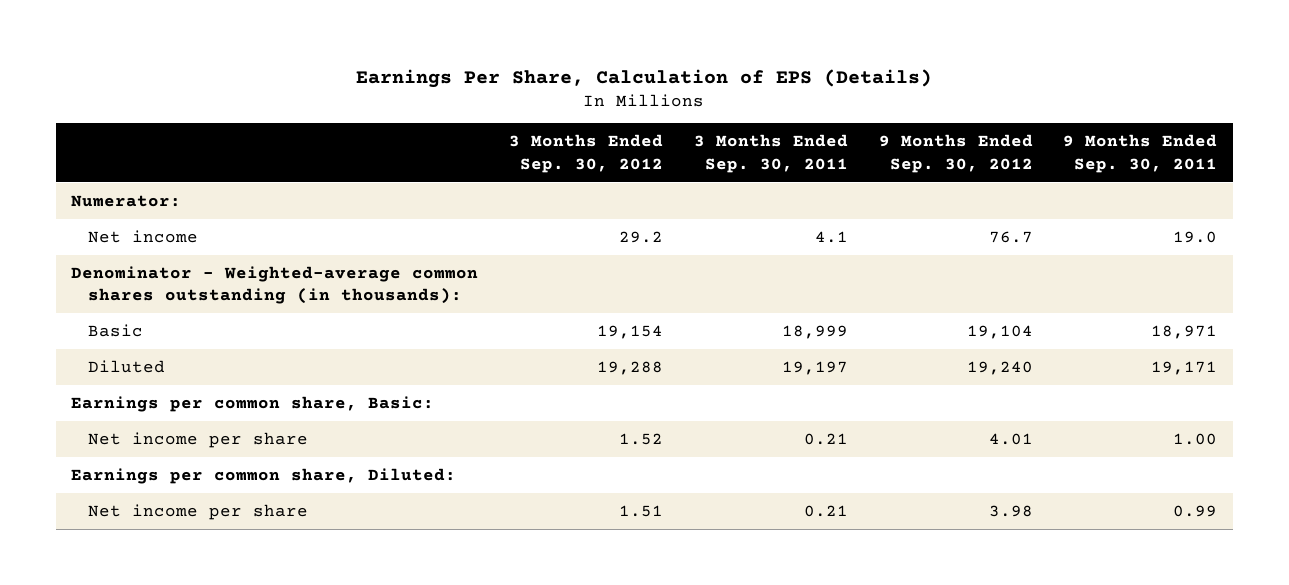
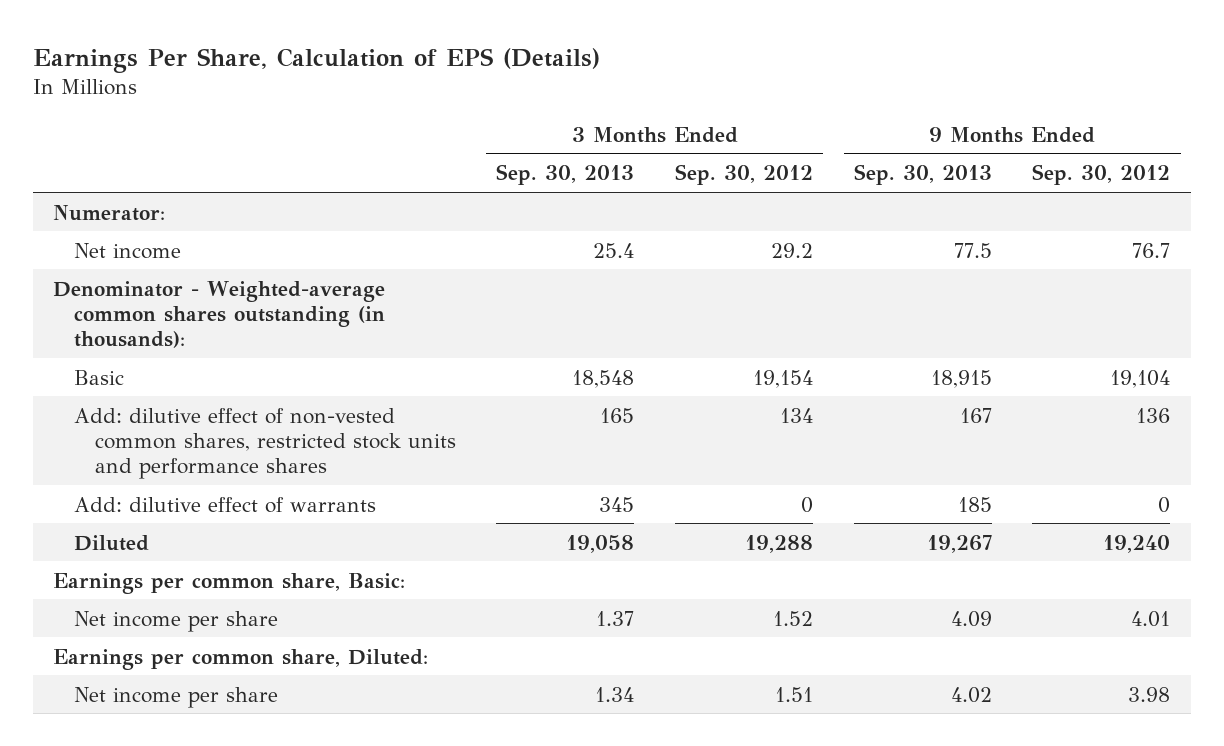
- | 3 Months Ended Sep. 30, 2012 | 3 Months Ended Sep. 30, 2011 | 9 Months Ended Sep. 30, 2012 | 9 Months Ended Sep. 30, 2011
+ | 3 Months Ended Sep. 30, 2013 | 3 Months Ended Sep. 30, 2012 | 9 Months Ended Sep. 30, 2013 | 9 Months Ended Sep. 30, 2012
+ Add: dilutive effect of non-vested common shares, restricted stock units and performance shares | 165 | 134 | 167 | 136
+ Add: dilutive effect of warrants | 345 | 0 | 185 | 0

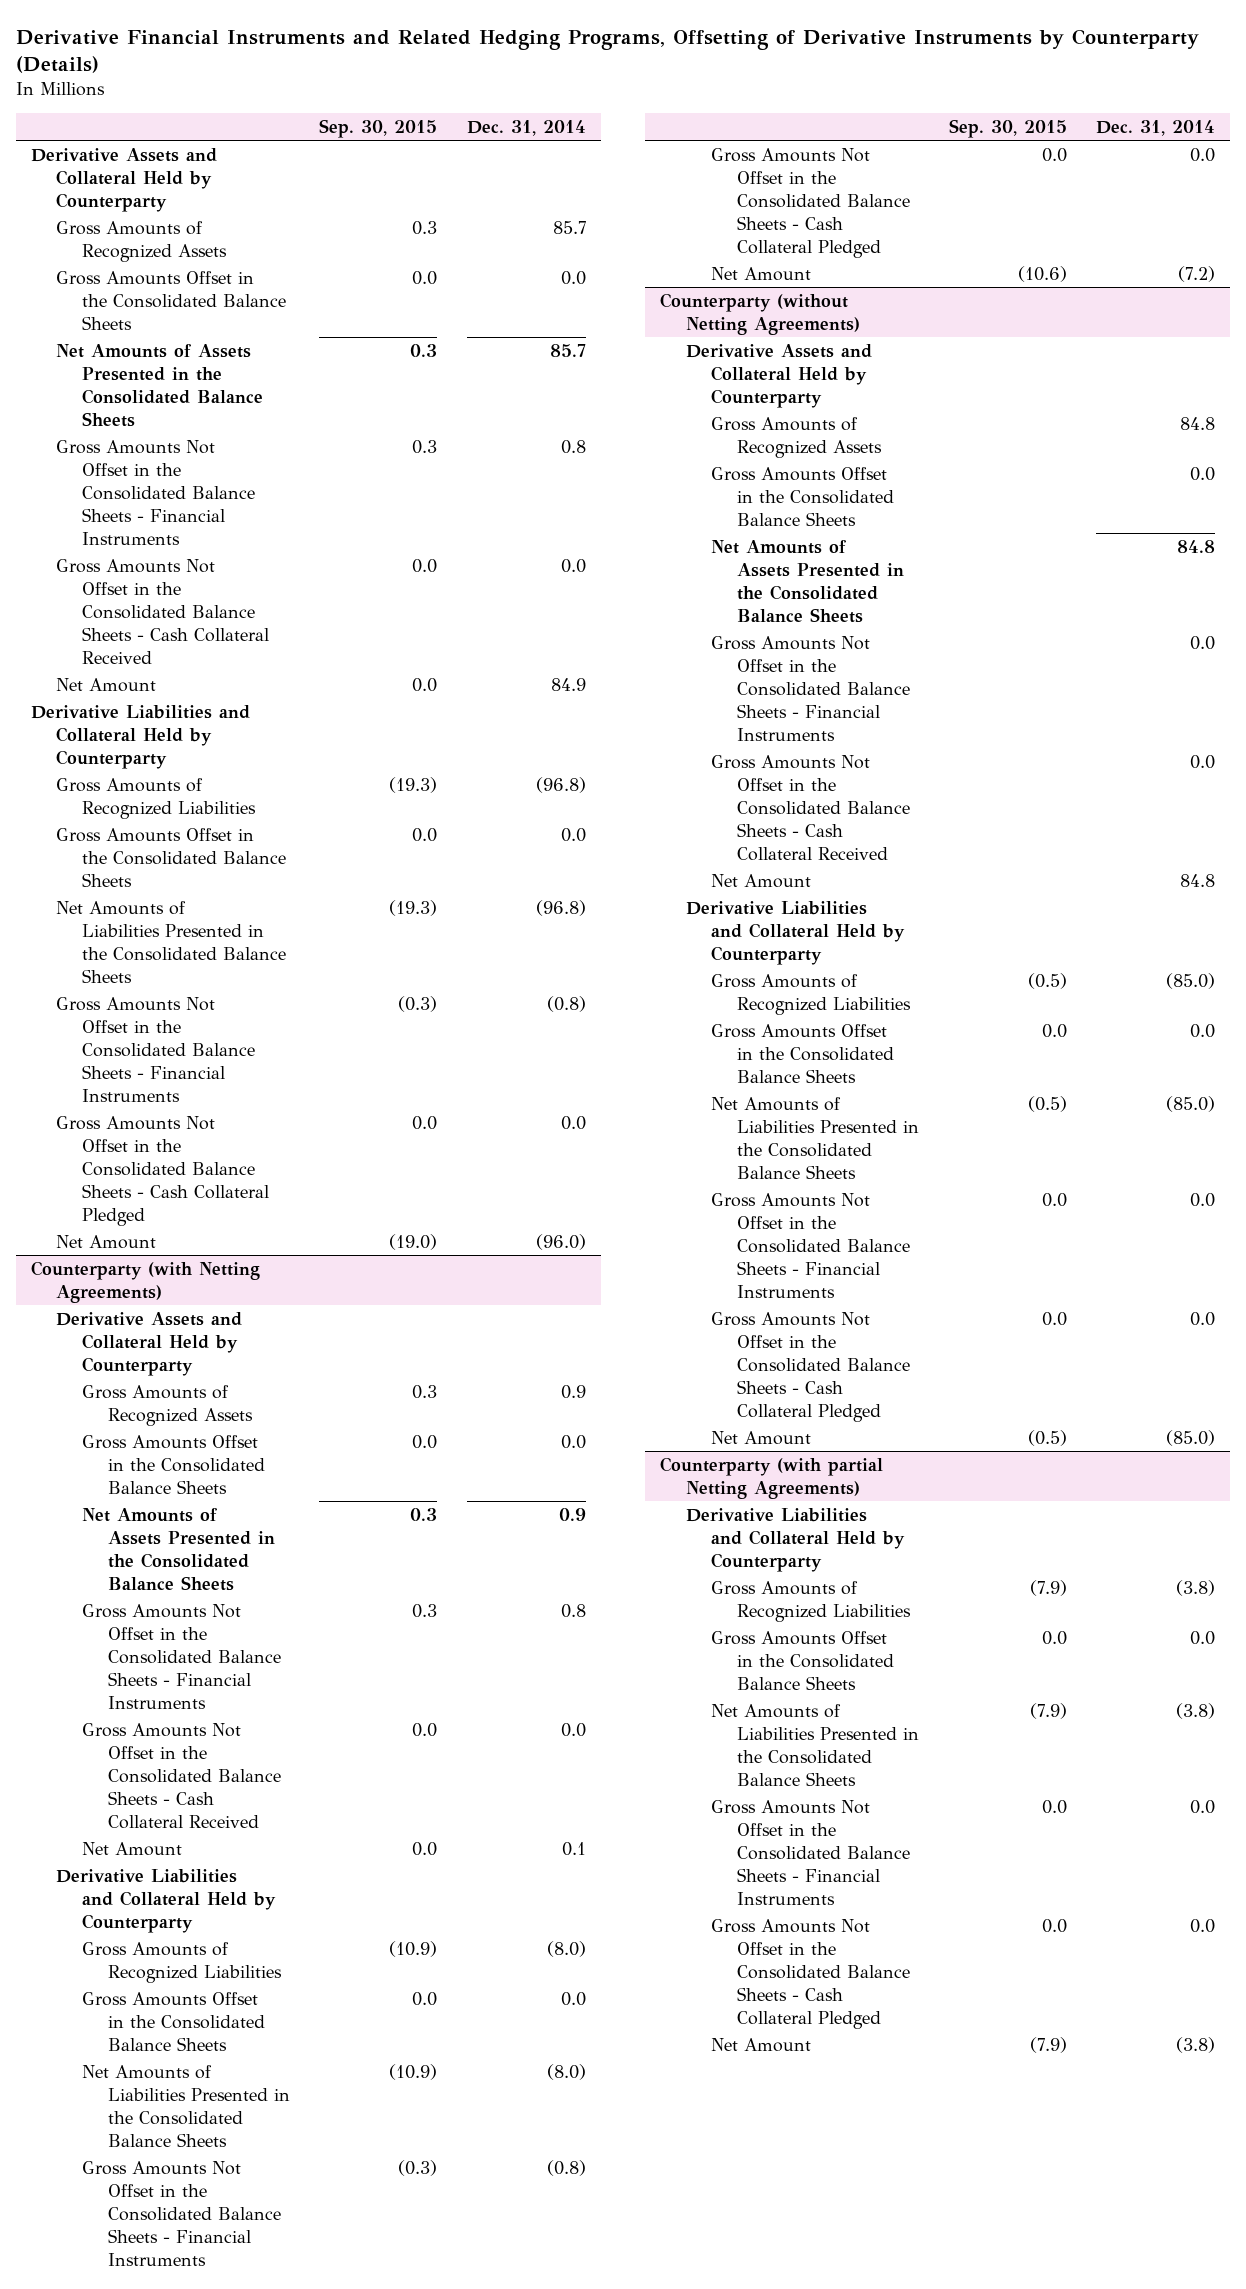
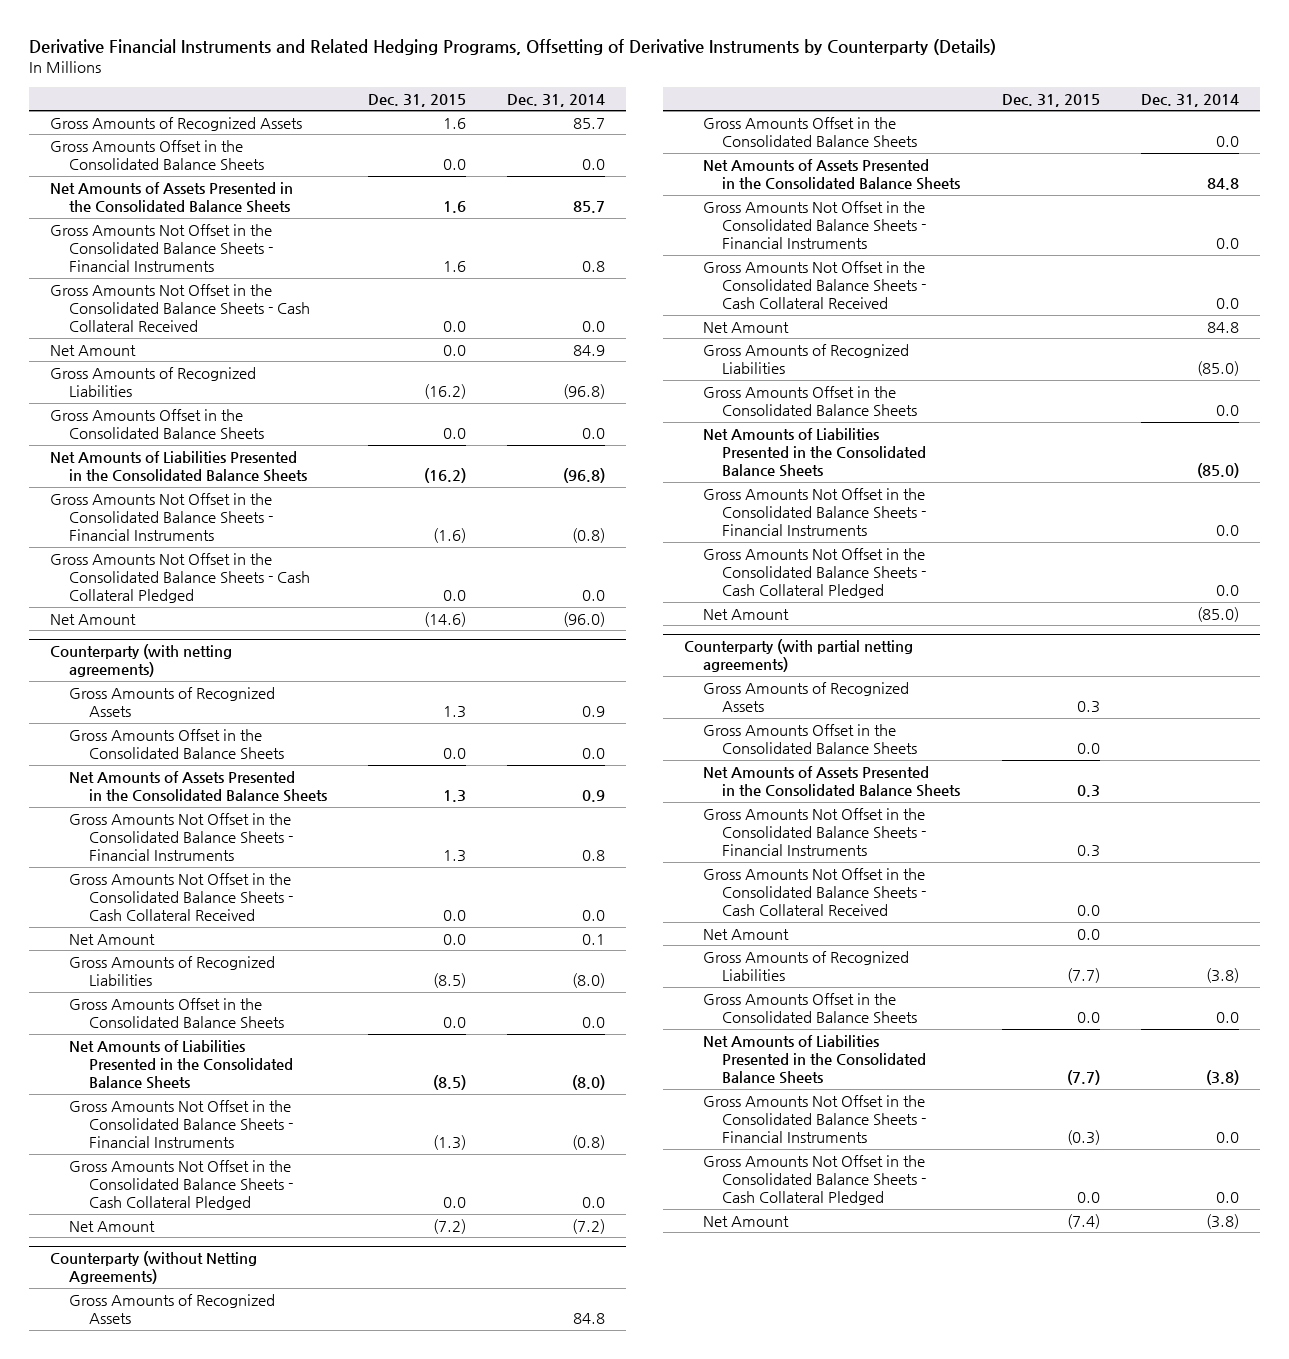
- | Sep. 30, 2015 | Dec. 31, 2014
+ | Dec. 31, 2015 | Dec. 31, 2014
- Derivative Assets and Collateral Held by Counterparty
- Derivative Liabilities and Collateral Held by Counterparty
- Counterparty (with Netting Agreements)
- Derivative Assets and Collateral Held by Counterparty
+ Counterparty (with netting agreements)
- Derivative Liabilities and Collateral Held by Counterparty
@ Counterparty (without Netting Agreements)
- Derivative Assets and Collateral Held by Counterparty
- Derivative Liabilities and Collateral Held by Counterparty
- Counterparty (with partial Netting Agreements)
- Derivative Liabilities and Collateral Held by Counterparty
+ Counterparty (with partial netting agreements)
+ Gross Amounts of Recognized Assets | 0.3 |
+ Gross Amounts Offset in the Consolidated Balance Sheets | 0.0 |
+ Net Amounts of Assets Presented in the Consolidated Balance Sheets | 0.3 |
+ Gross Amounts Not Offset in the Consolidated Balance Sheets - Financial Instruments | 0.3 |
+ Gross Amounts Not Offset in the Consolidated Balance Sheets - Cash Collateral Received | 0.0 |
+ Net Amount | 0.0 |

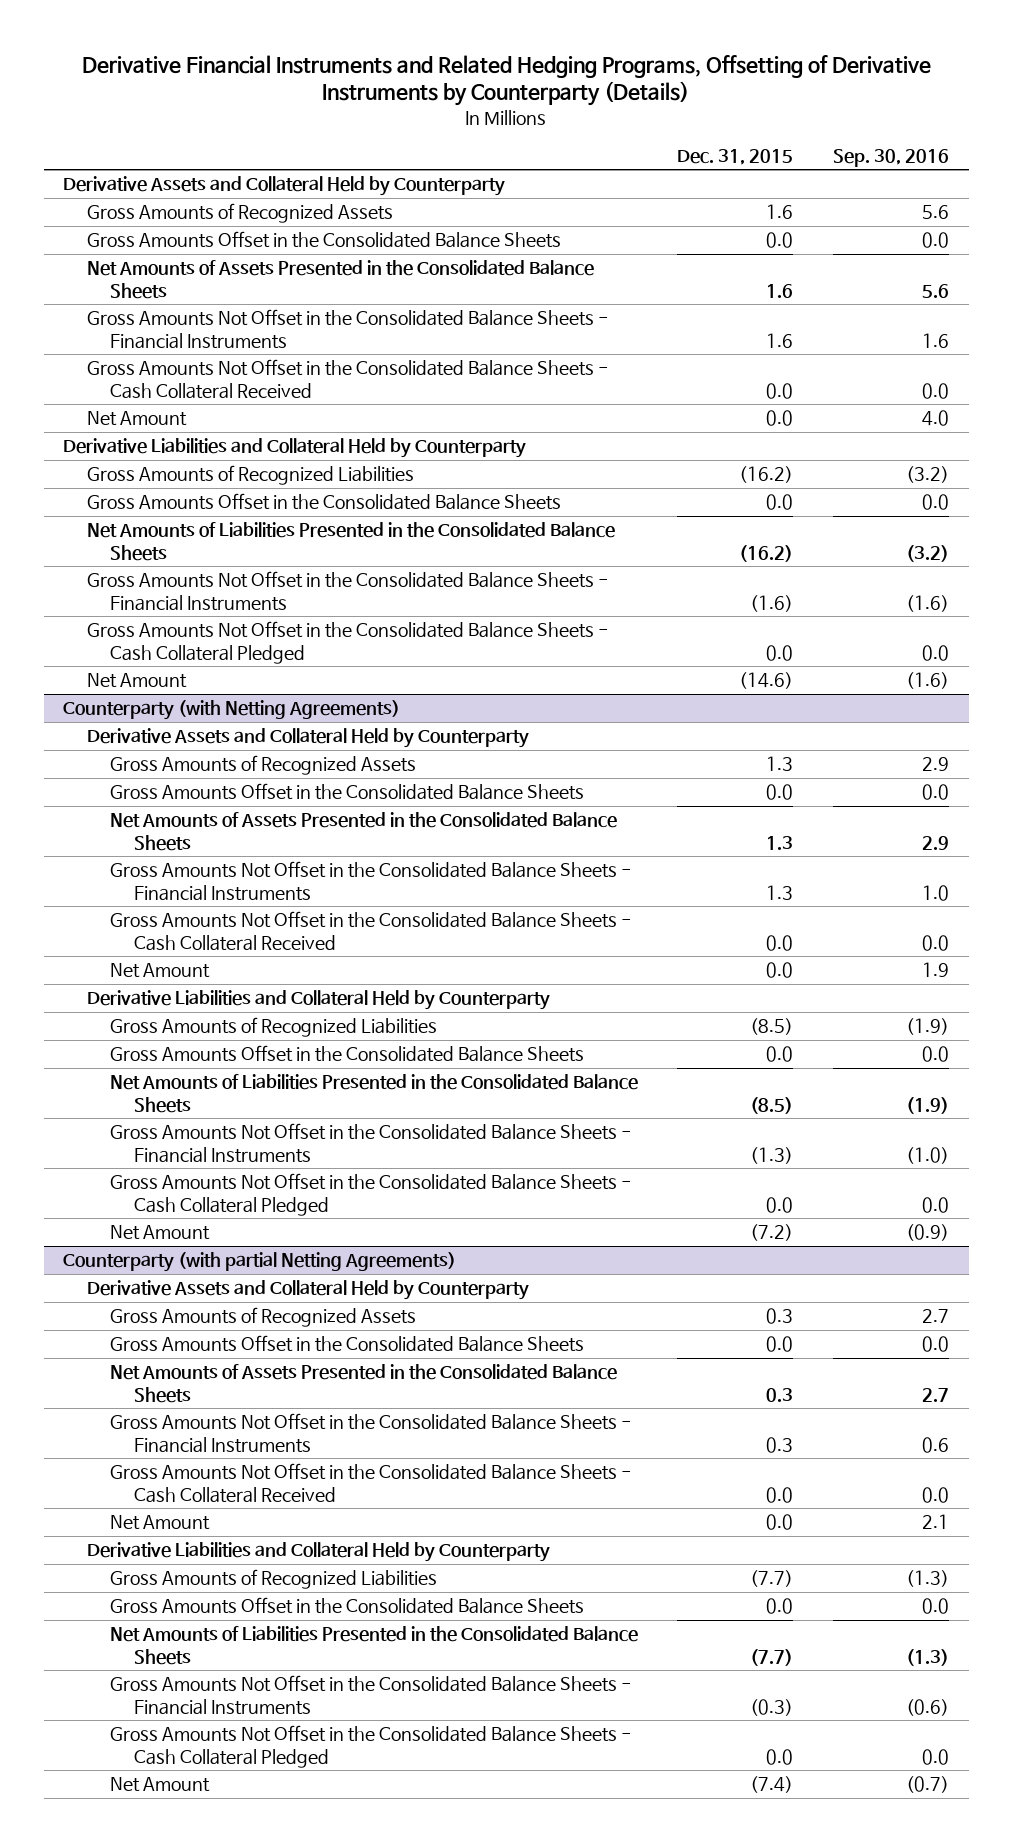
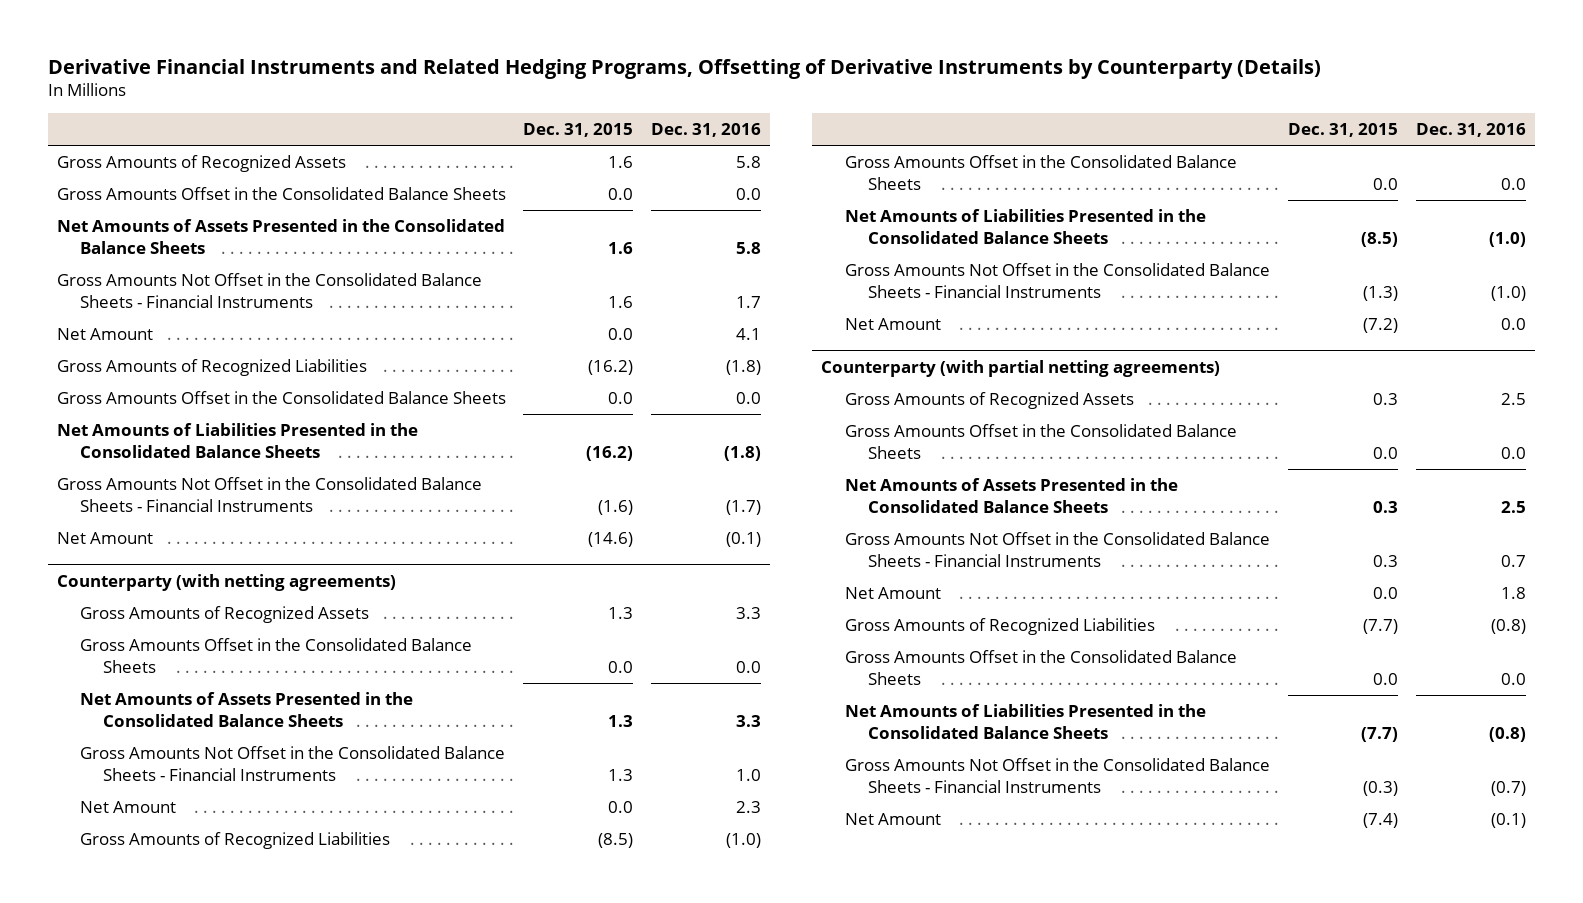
- | Dec. 31, 2015 | Sep. 30, 2016
+ | Dec. 31, 2015 | Dec. 31, 2016
- Derivative Assets and Collateral Held by Counterparty
- Gross Amounts Not Offset in the Consolidated Balance Sheets - Cash Collateral Received | 0.0 | 0.0
- Derivative Liabilities and Collateral Held by Counterparty
- Gross Amounts Not Offset in the Consolidated Balance Sheets - Cash Collateral Pledged | 0.0 | 0.0
- Counterparty (with Netting Agreements)
- Derivative Assets and Collateral Held by Counterparty
+ Counterparty (with netting agreements)
- Gross Amounts Not Offset in the Consolidated Balance Sheets - Cash Collateral Received | 0.0 | 0.0
- Derivative Liabilities and Collateral Held by Counterparty
- Gross Amounts Not Offset in the Consolidated Balance Sheets - Cash Collateral Pledged | 0.0 | 0.0
- Counterparty (with partial Netting Agreements)
- Derivative Assets and Collateral Held by Counterparty
+ Counterparty (with partial netting agreements)
- Gross Amounts Not Offset in the Consolidated Balance Sheets - Cash Collateral Received | 0.0 | 0.0
- Derivative Liabilities and Collateral Held by Counterparty
- Gross Amounts Not Offset in the Consolidated Balance Sheets - Cash Collateral Pledged | 0.0 | 0.0

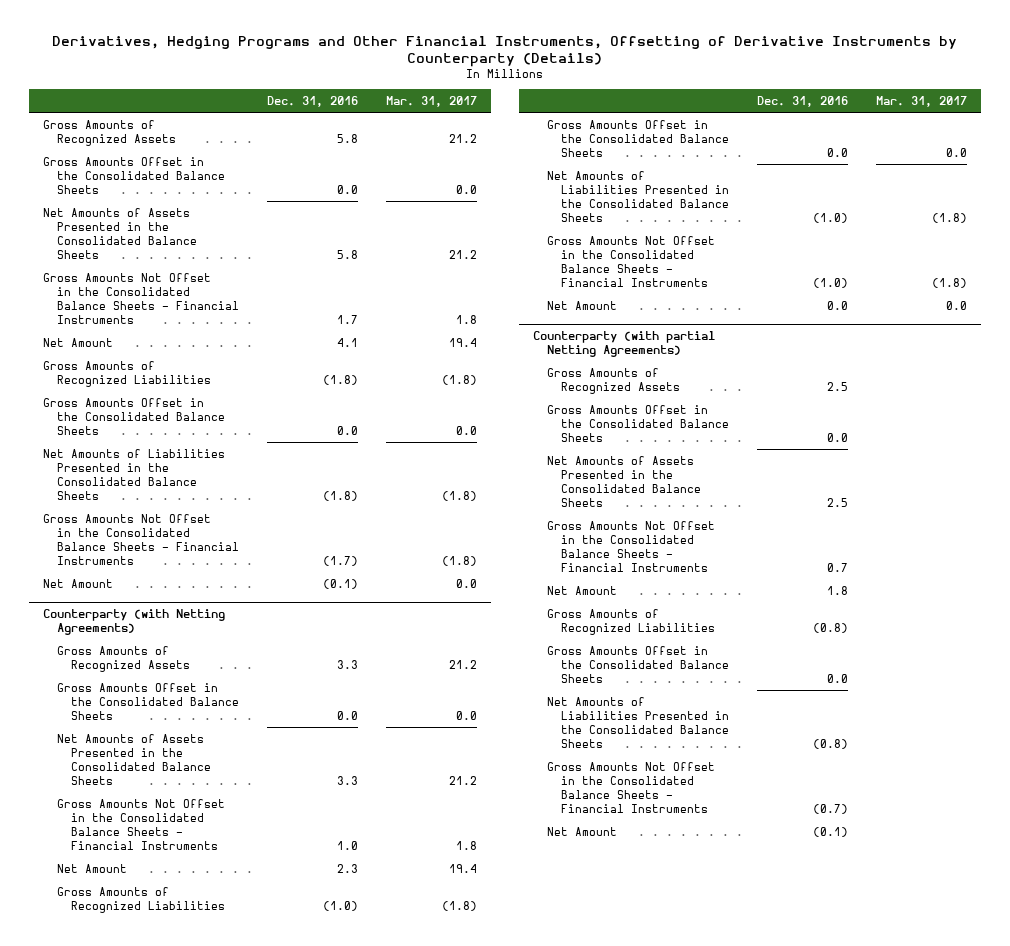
- Derivative Financial Instruments and Related Hedging Programs, Offsetting of Derivative Instruments by Counterparty (Details)
+ Derivatives, Hedging Programs and Other Financial Instruments, Offsetting of Derivative Instruments by Counterparty (Details)
- | Dec. 31, 2015 | Dec. 31, 2016
+ | Dec. 31, 2016 | Mar. 31, 2017
- Counterparty (with netting agreements)
+ Counterparty (with Netting Agreements)
- Counterparty (with partial netting agreements)
+ Counterparty (with partial Netting Agreements)

